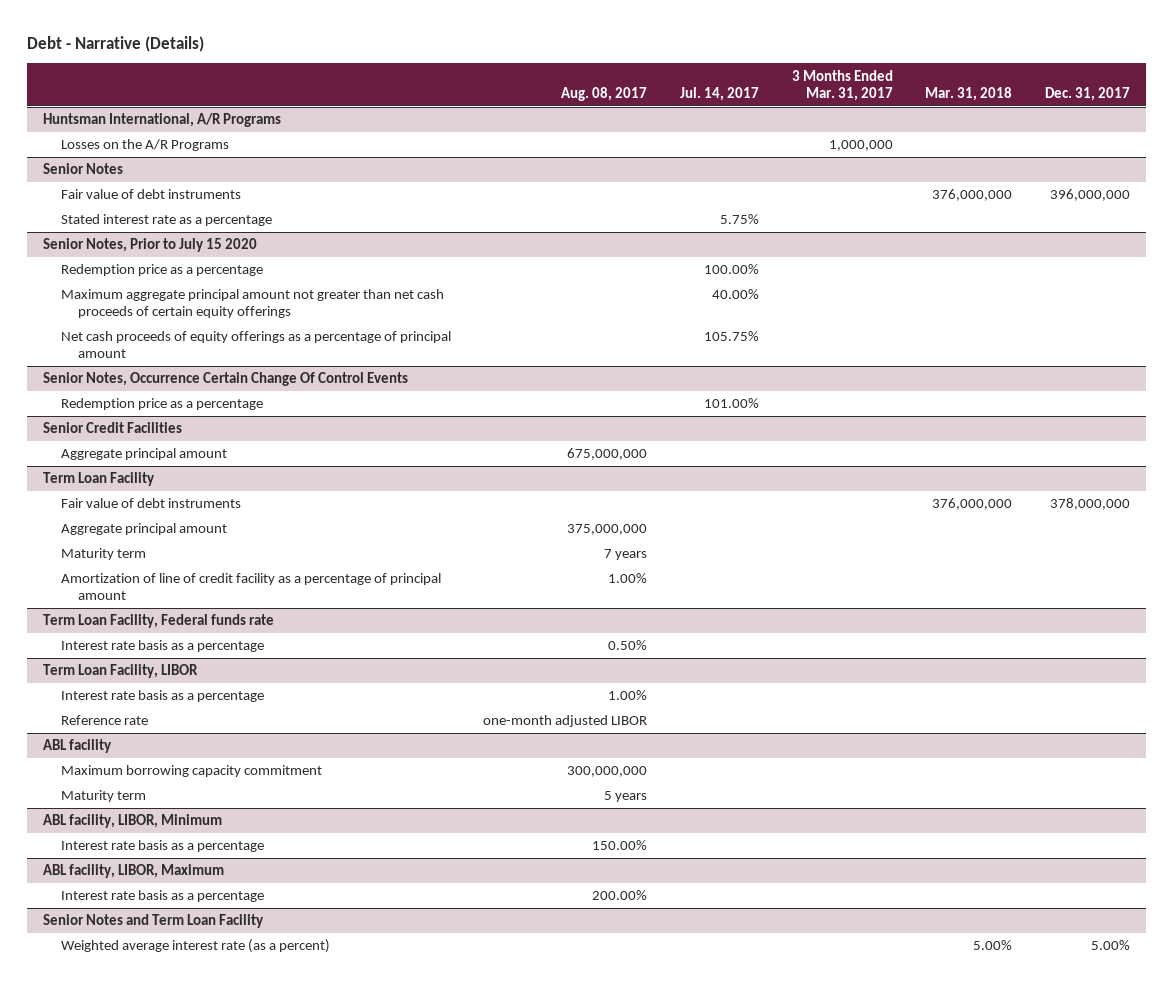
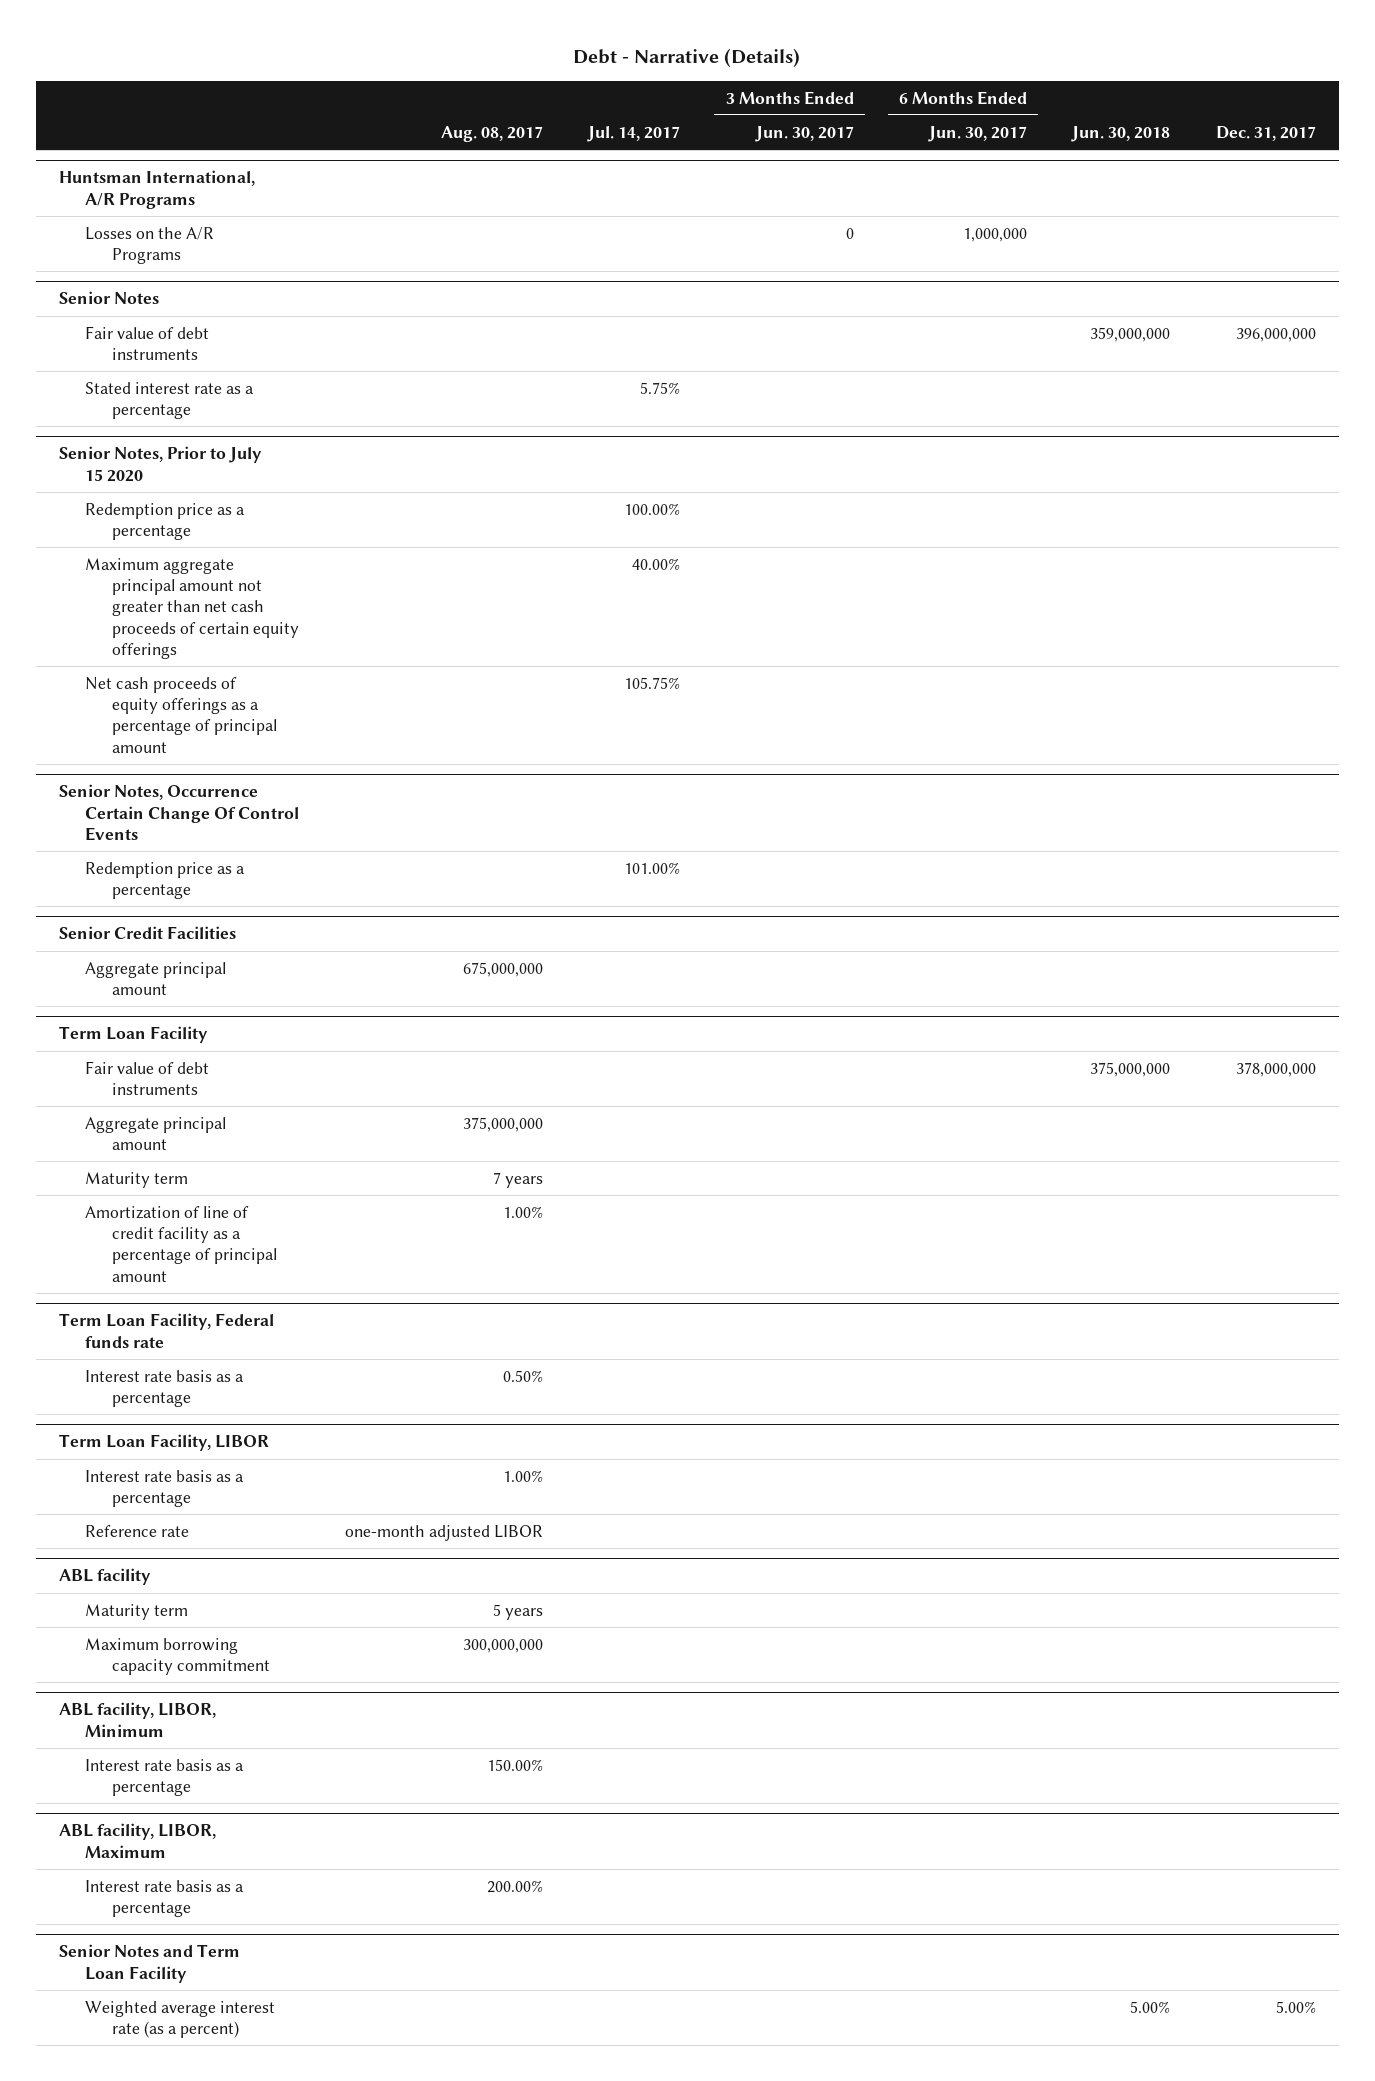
- | Aug. 08, 2017 | Jul. 14, 2017 | 3 Months Ended Mar. 31, 2017 | Mar. 31, 2018 | Dec. 31, 2017
+ | Aug. 08, 2017 | Jul. 14, 2017 | 3 Months Ended Jun. 30, 2017 | 6 Months Ended Jun. 30, 2017 | Jun. 30, 2018 | Dec. 31, 2017
@ ABL facility
moved down: Maximum borrowing capacity commitment | 300,000,000 | | | | |

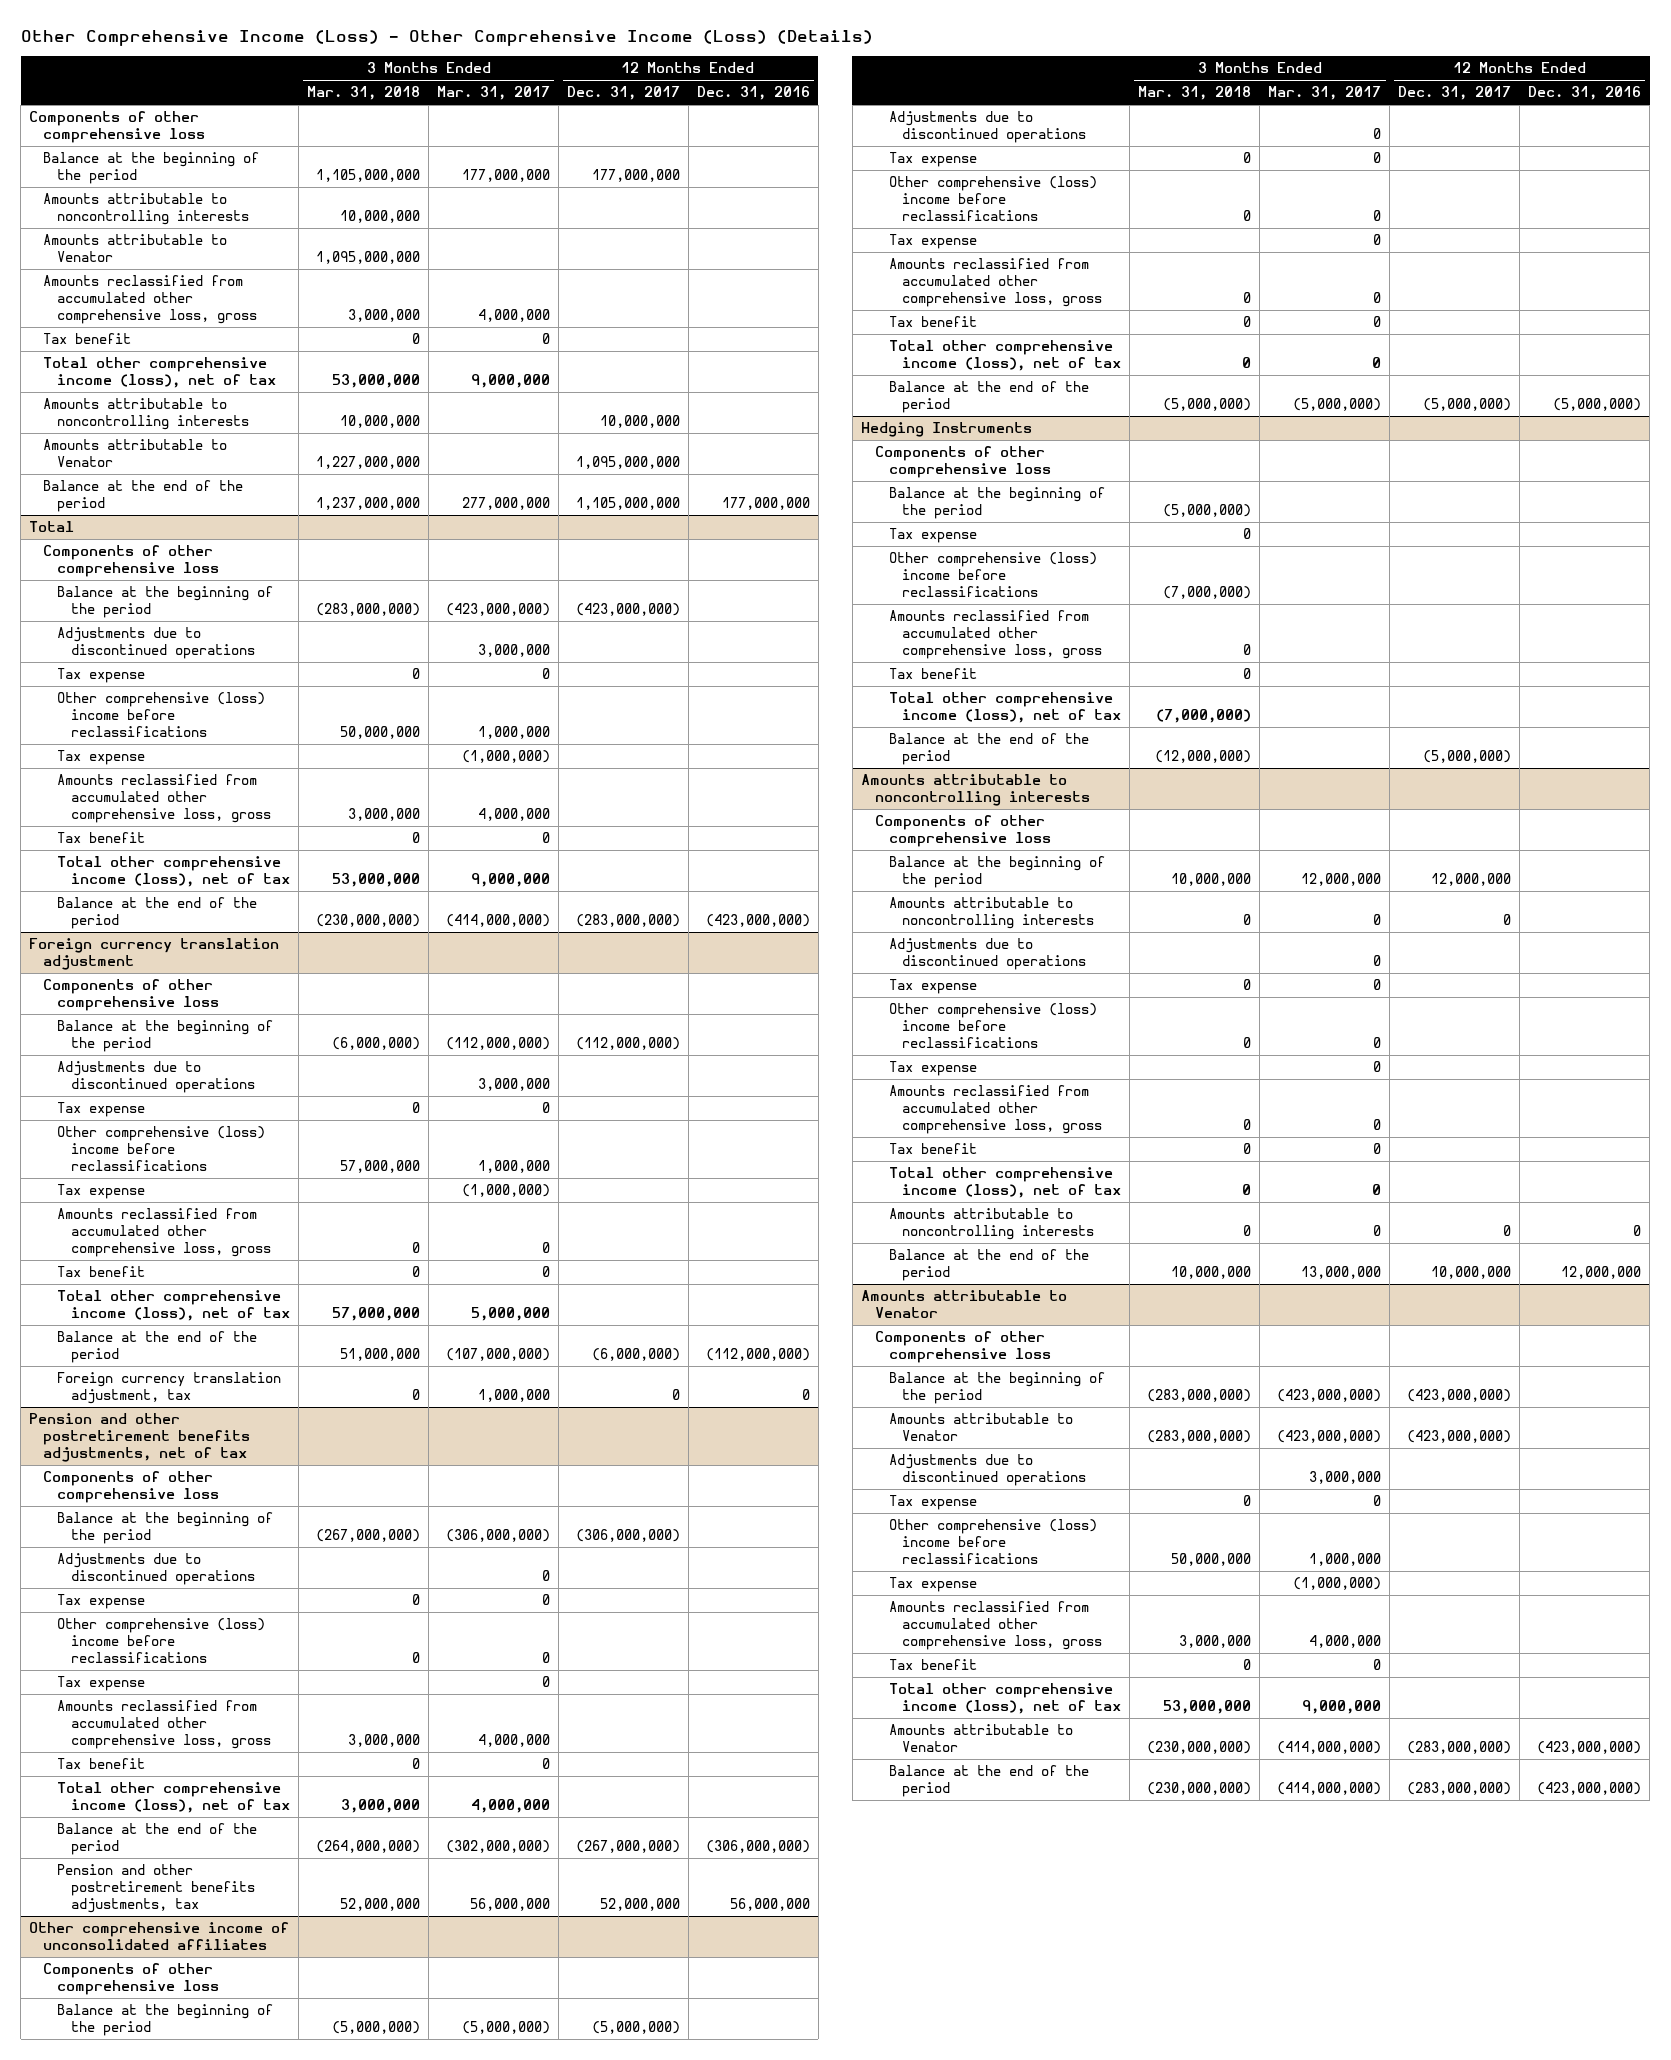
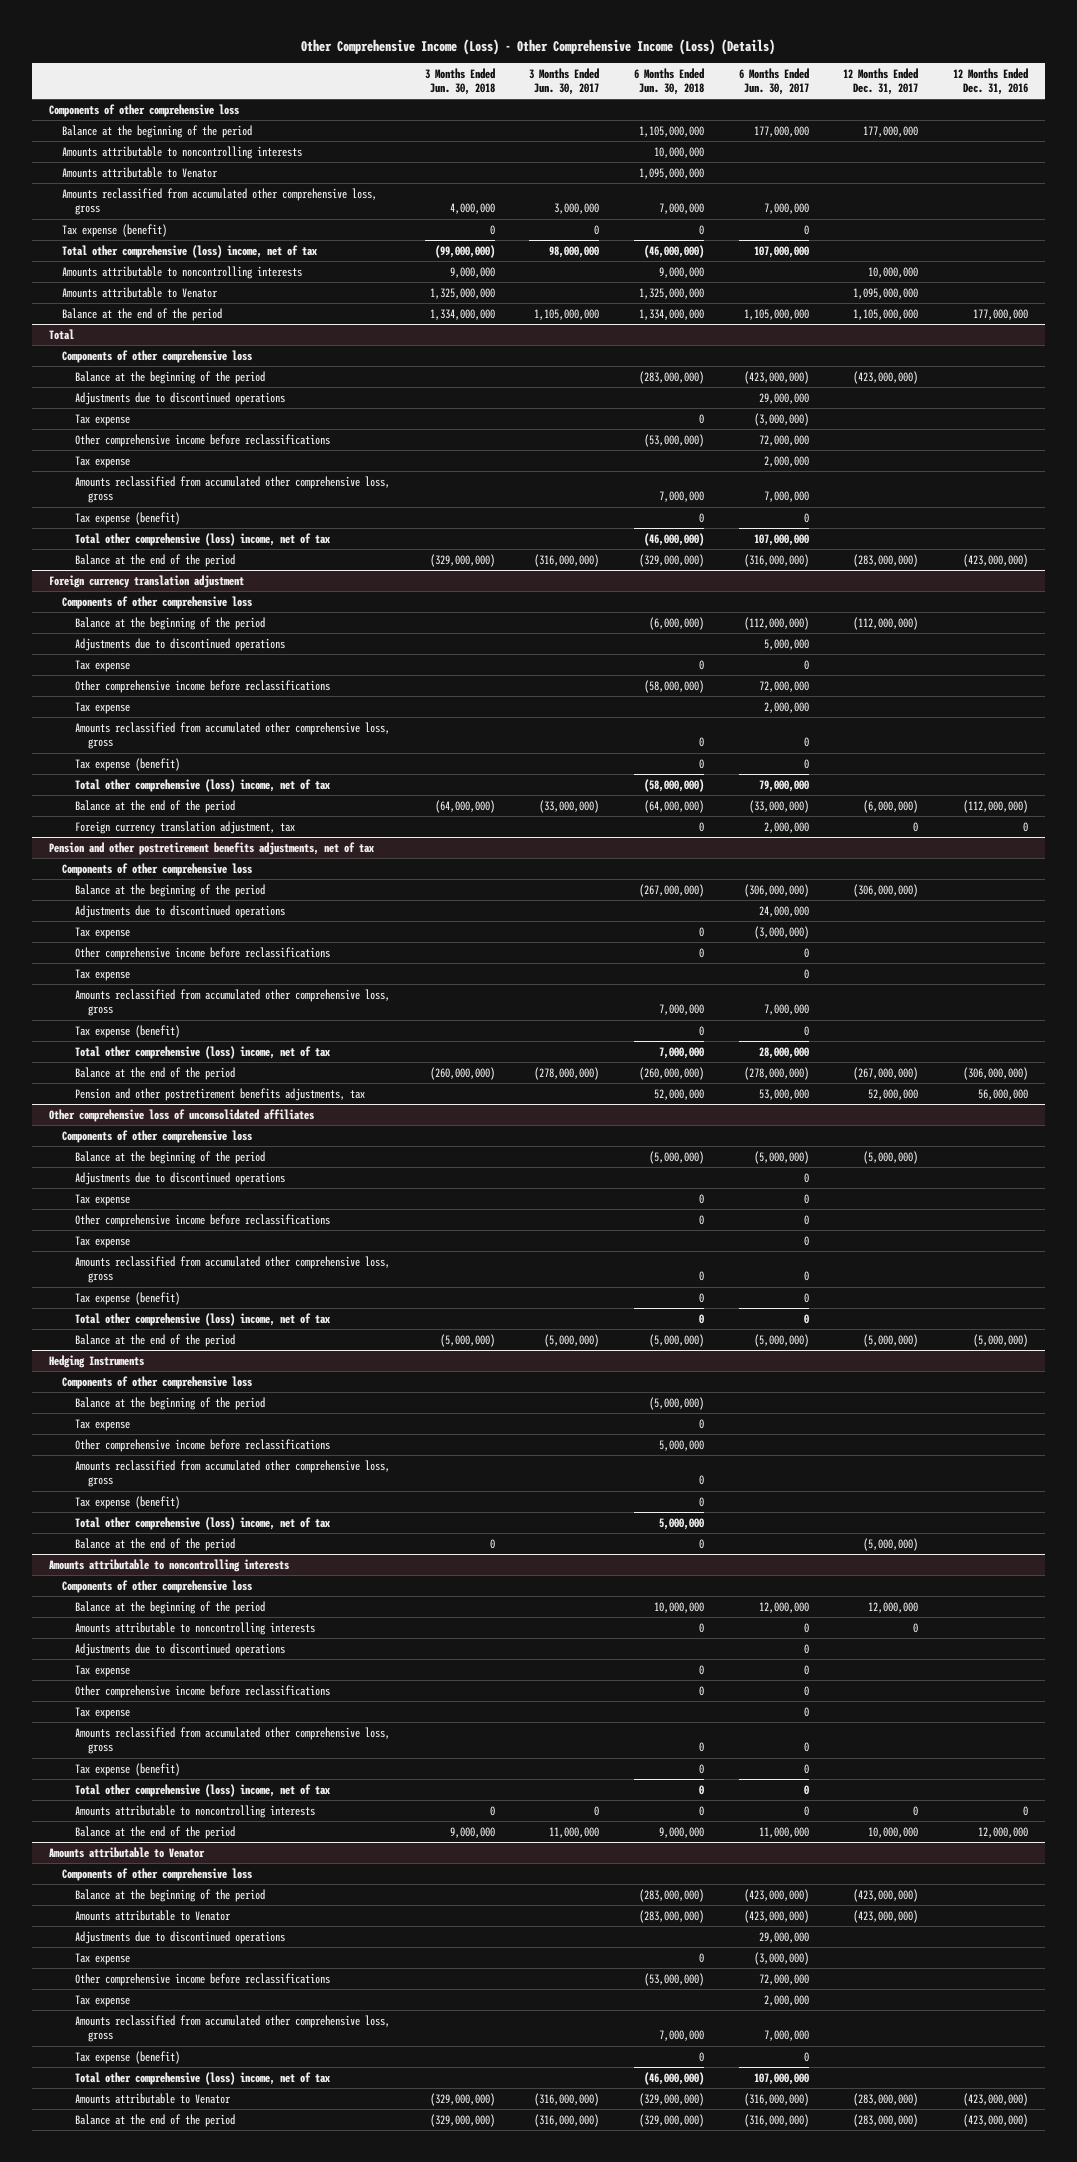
- | 3 Months Ended Mar. 31, 2018 | 3 Months Ended Mar. 31, 2017 | 12 Months Ended Dec. 31, 2017 | 12 Months Ended Dec. 31, 2016
+ | 3 Months Ended Jun. 30, 2018 | 3 Months Ended Jun. 30, 2017 | 6 Months Ended Jun. 30, 2018 | 6 Months Ended Jun. 30, 2017 | 12 Months Ended Dec. 31, 2017 | 12 Months Ended Dec. 31, 2016
- Tax benefit | 0 | 0 | |
- Total other comprehensive income (loss), net of tax | 53,000,000 | 9,000,000 | |
+ Tax expense (benefit) | 0 | 0 | 0 | 0 | |
+ Total other comprehensive (loss) income, net of tax | (99,000,000) | 98,000,000 | (46,000,000) | 107,000,000 | |
@ Total
- Other comprehensive (loss) income before reclassifications | 50,000,000 | 1,000,000 | |
+ Other comprehensive income before reclassifications | | | (53,000,000) | 72,000,000 | |
- Tax benefit | 0 | 0 | |
- Total other comprehensive income (loss), net of tax | 53,000,000 | 9,000,000 | |
+ Tax expense (benefit) | | | 0 | 0 | |
+ Total other comprehensive (loss) income, net of tax | | | (46,000,000) | 107,000,000 | |
@ Foreign currency translation adjustment
- Other comprehensive (loss) income before reclassifications | 57,000,000 | 1,000,000 | |
+ Other comprehensive income before reclassifications | | | (58,000,000) | 72,000,000 | |
- Tax benefit | 0 | 0 | |
- Total other comprehensive income (loss), net of tax | 57,000,000 | 5,000,000 | |
+ Tax expense (benefit) | | | 0 | 0 | |
+ Total other comprehensive (loss) income, net of tax | | | (58,000,000) | 79,000,000 | |
@ Pension and other postretirement benefits adjustments, net of tax
- Other comprehensive (loss) income before reclassifications | 0 | 0 | |
+ Other comprehensive income before reclassifications | | | 0 | 0 | |
- Tax benefit | 0 | 0 | |
- Total other comprehensive income (loss), net of tax | 3,000,000 | 4,000,000 | |
+ Tax expense (benefit) | | | 0 | 0 | |
+ Total other comprehensive (loss) income, net of tax | | | 7,000,000 | 28,000,000 | |
- Other comprehensive income of unconsolidated affiliates
+ Other comprehensive loss of unconsolidated affiliates
- Other comprehensive (loss) income before reclassifications | 0 | 0 | |
+ Other comprehensive income before reclassifications | | | 0 | 0 | |
- Tax benefit | 0 | 0 | |
- Total other comprehensive income (loss), net of tax | 0 | 0 | |
+ Tax expense (benefit) | | | 0 | 0 | |
+ Total other comprehensive (loss) income, net of tax | | | 0 | 0 | |
@ Hedging Instruments
- Other comprehensive (loss) income before reclassifications | (7,000,000) | | |
+ Other comprehensive income before reclassifications | | | 5,000,000 | | |
- Tax benefit | 0 | | |
- Total other comprehensive income (loss), net of tax | (7,000,000) | | |
+ Tax expense (benefit) | | | 0 | | |
+ Total other comprehensive (loss) income, net of tax | | | 5,000,000 | | |
@ Amounts attributable to noncontrolling interests
- Other comprehensive (loss) income before reclassifications | 0 | 0 | |
+ Other comprehensive income before reclassifications | | | 0 | 0 | |
- Tax benefit | 0 | 0 | |
- Total other comprehensive income (loss), net of tax | 0 | 0 | |
+ Tax expense (benefit) | | | 0 | 0 | |
+ Total other comprehensive (loss) income, net of tax | | | 0 | 0 | |
@ Amounts attributable to Venator
- Other comprehensive (loss) income before reclassifications | 50,000,000 | 1,000,000 | |
+ Other comprehensive income before reclassifications | | | (53,000,000) | 72,000,000 | |
- Tax benefit | 0 | 0 | |
- Total other comprehensive income (loss), net of tax | 53,000,000 | 9,000,000 | |
+ Tax expense (benefit) | | | 0 | 0 | |
+ Total other comprehensive (loss) income, net of tax | | | (46,000,000) | 107,000,000 | |

